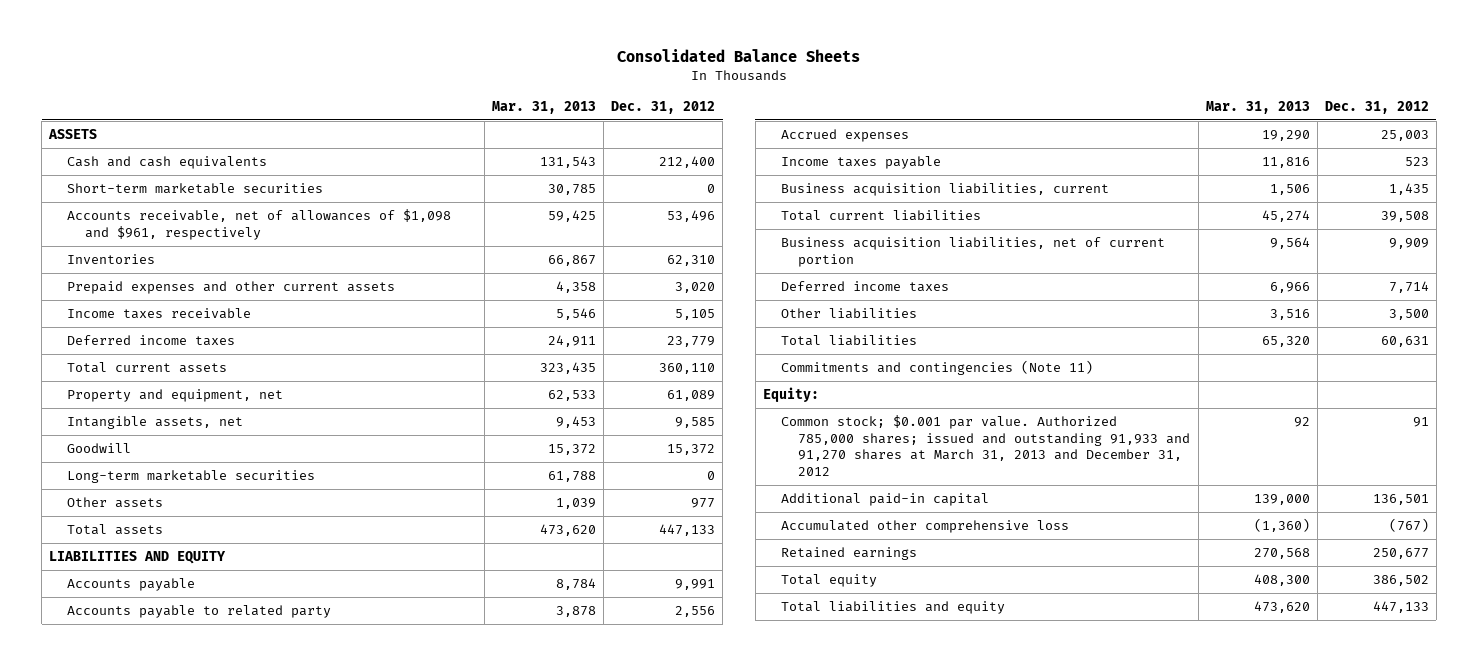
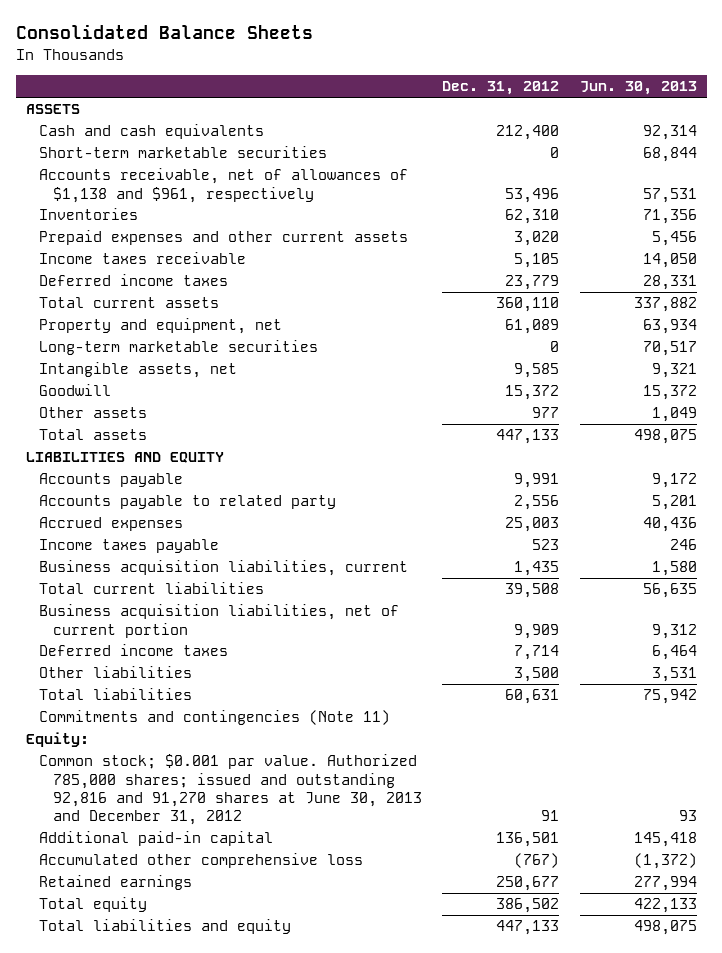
- | Mar. 31, 2013 | Dec. 31, 2012
+ | Dec. 31, 2012 | Jun. 30, 2013
- Accounts receivable, net of allowances of $1,098 and $961, respectively | 59,425 | 53,496
+ Accounts receivable, net of allowances of $1,138 and $961, respectively | 53,496 | 57,531
moved up: Long-term marketable securities | 0 | 70,517
- Common stock; $0.001 par value. Authorized 785,000 shares; issued and outstanding 91,933 and 91,270 shares at March 31, 2013 and December 31, 2012 | 92 | 91
+ Common stock; $0.001 par value. Authorized 785,000 shares; issued and outstanding 92,816 and 91,270 shares at June 30, 2013 and December 31, 2012 | 91 | 93

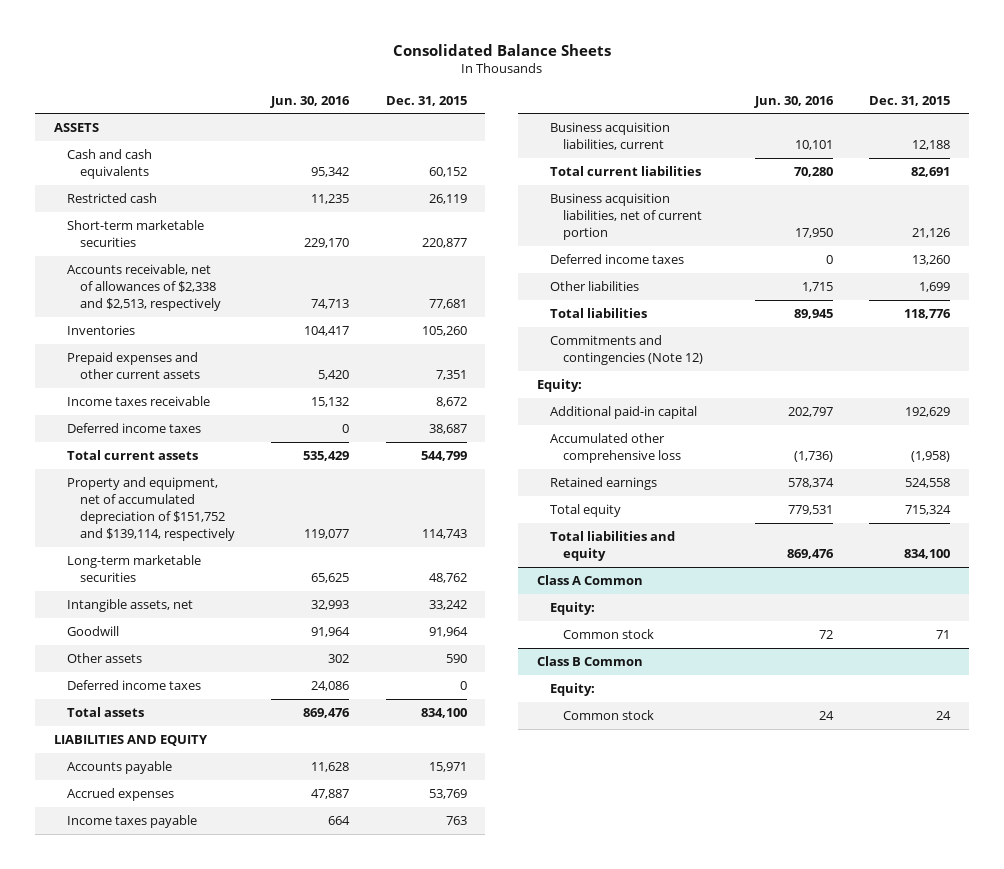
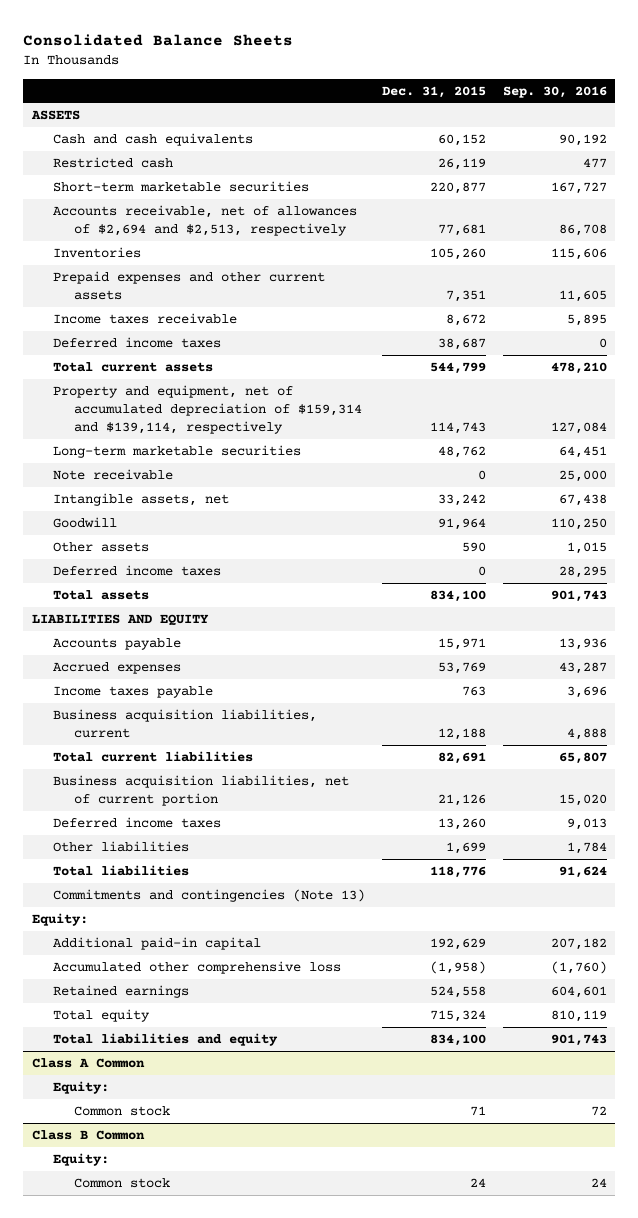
- | Jun. 30, 2016 | Dec. 31, 2015
+ | Dec. 31, 2015 | Sep. 30, 2016
- Accounts receivable, net of allowances of $2,338 and $2,513, respectively | 74,713 | 77,681
+ Accounts receivable, net of allowances of $2,694 and $2,513, respectively | 77,681 | 86,708
- Property and equipment, net of accumulated depreciation of $151,752 and $139,114, respectively | 119,077 | 114,743
+ Property and equipment, net of accumulated depreciation of $159,314 and $139,114, respectively | 114,743 | 127,084
+ Note receivable | 0 | 25,000
- Commitments and contingencies (Note 12)
+ Commitments and contingencies (Note 13)

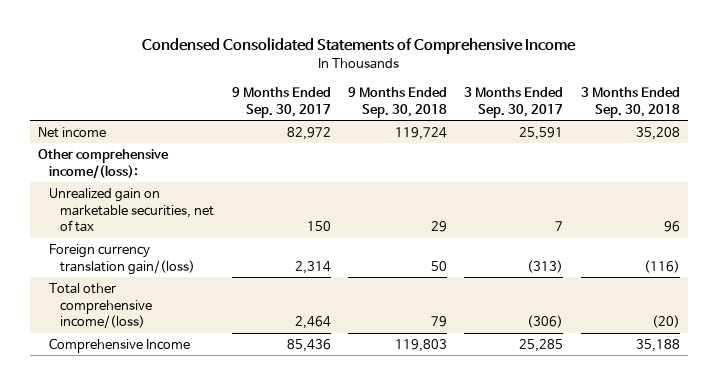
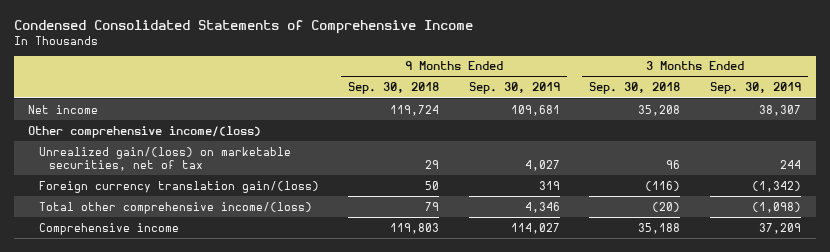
- | 9 Months Ended Sep. 30, 2017 | 9 Months Ended Sep. 30, 2018 | 3 Months Ended Sep. 30, 2017 | 3 Months Ended Sep. 30, 2018
+ | 9 Months Ended Sep. 30, 2018 | 9 Months Ended Sep. 30, 2019 | 3 Months Ended Sep. 30, 2018 | 3 Months Ended Sep. 30, 2019
- Other comprehensive income/(loss):
- Unrealized gain on marketable securities, net of tax | 150 | 29 | 7 | 96
+ Other comprehensive income/(loss)
+ Unrealized gain/(loss) on marketable securities, net of tax | 29 | 4,027 | 96 | 244
- Comprehensive Income | 85,436 | 119,803 | 25,285 | 35,188
+ Comprehensive income | 119,803 | 114,027 | 35,188 | 37,209

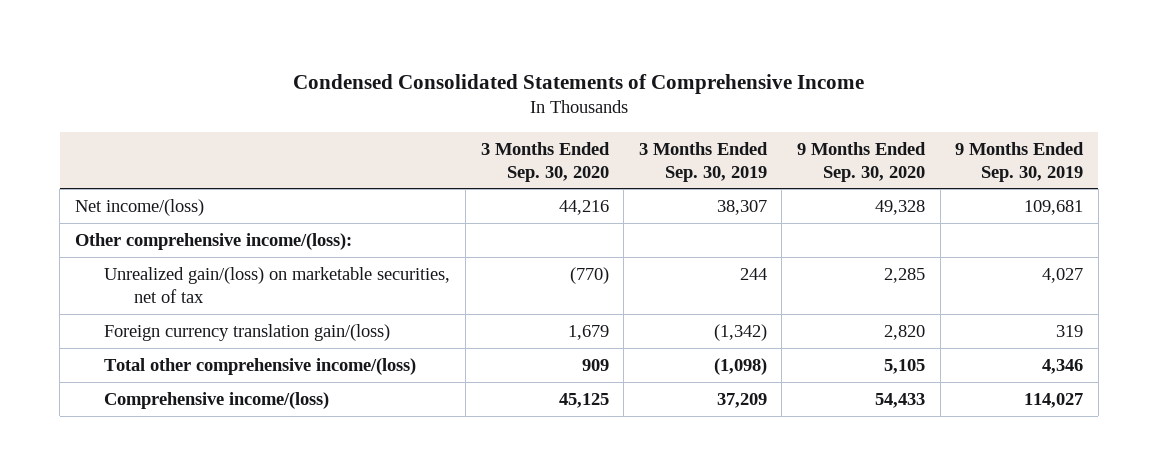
- | 9 Months Ended Sep. 30, 2018 | 9 Months Ended Sep. 30, 2019 | 3 Months Ended Sep. 30, 2018 | 3 Months Ended Sep. 30, 2019
+ | 3 Months Ended Sep. 30, 2020 | 3 Months Ended Sep. 30, 2019 | 9 Months Ended Sep. 30, 2020 | 9 Months Ended Sep. 30, 2019
- Net income | 119,724 | 109,681 | 35,208 | 38,307
- Other comprehensive income/(loss)
+ Net income/(loss) | 44,216 | 38,307 | 49,328 | 109,681
+ Other comprehensive income/(loss):
- Comprehensive income | 119,803 | 114,027 | 35,188 | 37,209
+ Comprehensive income/(loss) | 45,125 | 37,209 | 54,433 | 114,027

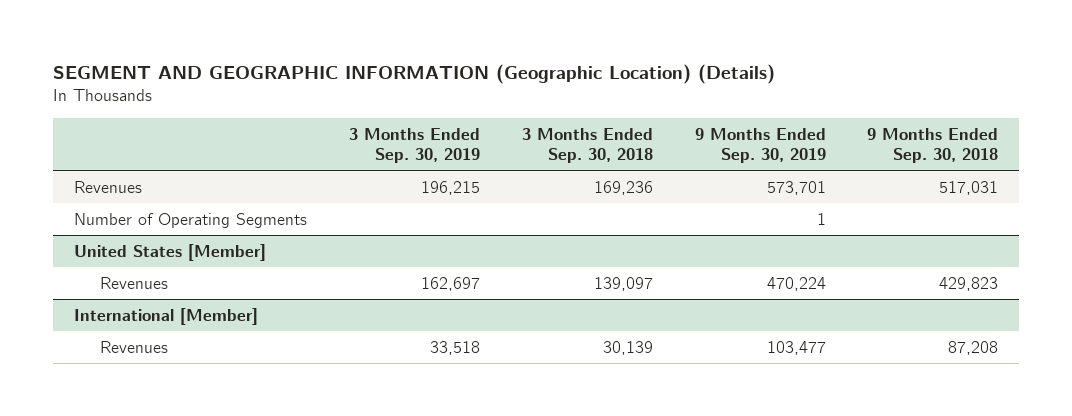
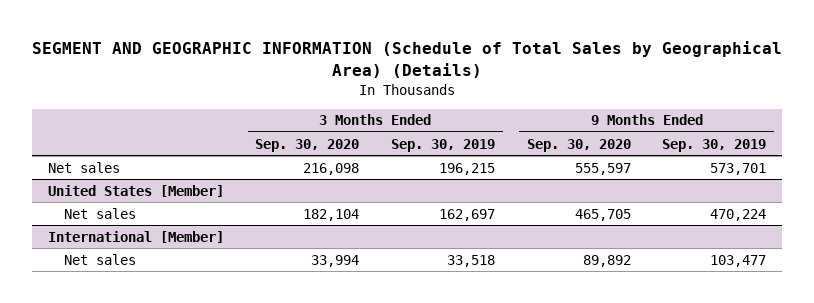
- SEGMENT AND GEOGRAPHIC INFORMATION (Geographic Location) (Details)
+ SEGMENT AND GEOGRAPHIC INFORMATION (Schedule of Total Sales by Geographical Area) (Details)
- | 3 Months Ended Sep. 30, 2019 | 3 Months Ended Sep. 30, 2018 | 9 Months Ended Sep. 30, 2019 | 9 Months Ended Sep. 30, 2018
+ | 3 Months Ended Sep. 30, 2020 | 3 Months Ended Sep. 30, 2019 | 9 Months Ended Sep. 30, 2020 | 9 Months Ended Sep. 30, 2019
- Revenues | 196,215 | 169,236 | 573,701 | 517,031
- Number of Operating Segments | | | 1 |
+ Net sales | 216,098 | 196,215 | 555,597 | 573,701
@ United States [Member]
- Revenues | 162,697 | 139,097 | 470,224 | 429,823
+ Net sales | 182,104 | 162,697 | 465,705 | 470,224
@ International [Member]
- Revenues | 33,518 | 30,139 | 103,477 | 87,208
+ Net sales | 33,994 | 33,518 | 89,892 | 103,477

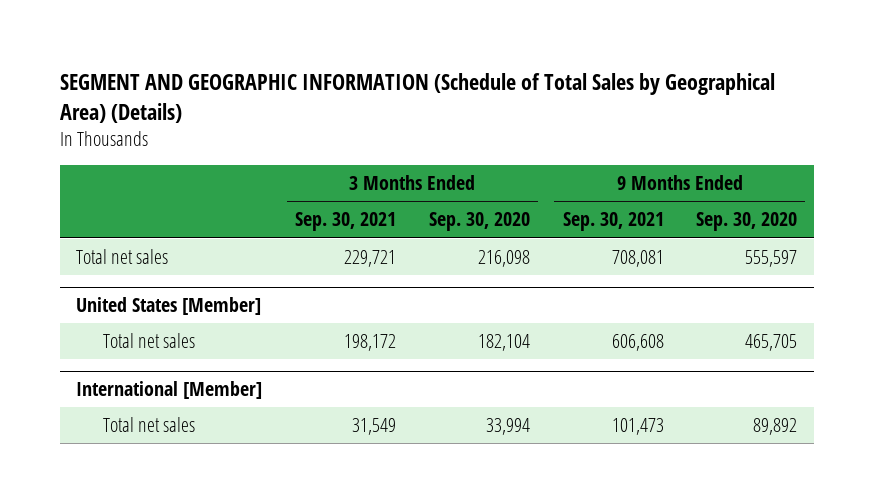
- | 3 Months Ended Sep. 30, 2020 | 3 Months Ended Sep. 30, 2019 | 9 Months Ended Sep. 30, 2020 | 9 Months Ended Sep. 30, 2019
+ | 3 Months Ended Sep. 30, 2021 | 3 Months Ended Sep. 30, 2020 | 9 Months Ended Sep. 30, 2021 | 9 Months Ended Sep. 30, 2020
- Net sales | 216,098 | 196,215 | 555,597 | 573,701
+ Total net sales | 229,721 | 216,098 | 708,081 | 555,597
@ United States [Member]
- Net sales | 182,104 | 162,697 | 465,705 | 470,224
+ Total net sales | 198,172 | 182,104 | 606,608 | 465,705
@ International [Member]
- Net sales | 33,994 | 33,518 | 89,892 | 103,477
+ Total net sales | 31,549 | 33,994 | 101,473 | 89,892

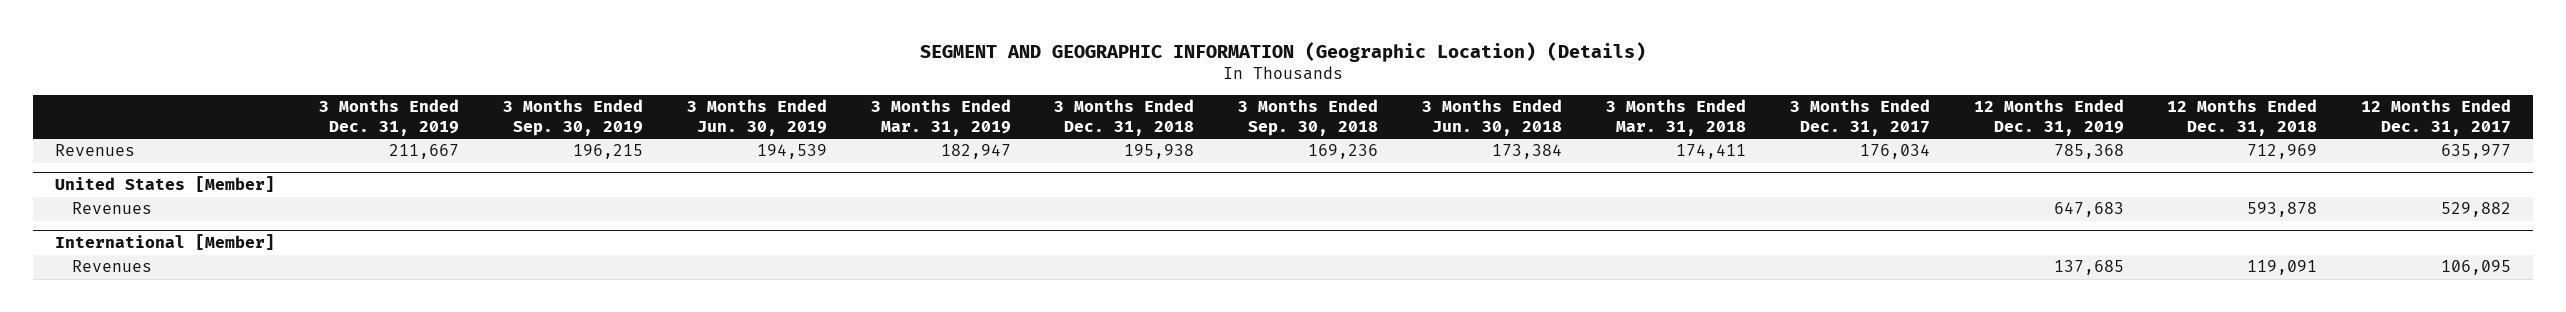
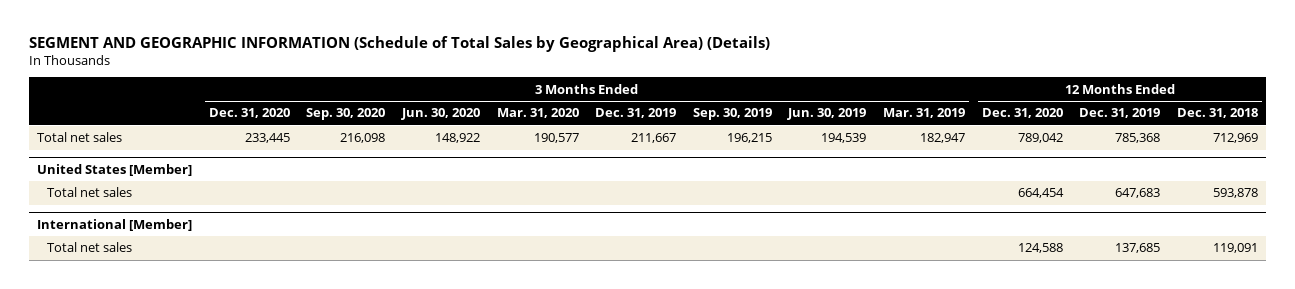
- SEGMENT AND GEOGRAPHIC INFORMATION (Geographic Location) (Details)
+ SEGMENT AND GEOGRAPHIC INFORMATION (Schedule of Total Sales by Geographical Area) (Details)
- | 3 Months Ended Dec. 31, 2019 | 3 Months Ended Sep. 30, 2019 | 3 Months Ended Jun. 30, 2019 | 3 Months Ended Mar. 31, 2019 | 3 Months Ended Dec. 31, 2018 | 3 Months Ended Sep. 30, 2018 | 3 Months Ended Jun. 30, 2018 | 3 Months Ended Mar. 31, 2018 | 3 Months Ended Dec. 31, 2017 | 12 Months Ended Dec. 31, 2019 | 12 Months Ended Dec. 31, 2018 | 12 Months Ended Dec. 31, 2017
+ | 3 Months Ended Dec. 31, 2020 | 3 Months Ended Sep. 30, 2020 | 3 Months Ended Jun. 30, 2020 | 3 Months Ended Mar. 31, 2020 | 3 Months Ended Dec. 31, 2019 | 3 Months Ended Sep. 30, 2019 | 3 Months Ended Jun. 30, 2019 | 3 Months Ended Mar. 31, 2019 | 12 Months Ended Dec. 31, 2020 | 12 Months Ended Dec. 31, 2019 | 12 Months Ended Dec. 31, 2018
- Revenues | 211,667 | 196,215 | 194,539 | 182,947 | 195,938 | 169,236 | 173,384 | 174,411 | 176,034 | 785,368 | 712,969 | 635,977
+ Total net sales | 233,445 | 216,098 | 148,922 | 190,577 | 211,667 | 196,215 | 194,539 | 182,947 | 789,042 | 785,368 | 712,969
@ United States [Member]
- Revenues | | | | | | | | | | 647,683 | 593,878 | 529,882
+ Total net sales | | | | | | | | | 664,454 | 647,683 | 593,878
@ International [Member]
- Revenues | | | | | | | | | | 137,685 | 119,091 | 106,095
+ Total net sales | | | | | | | | | 124,588 | 137,685 | 119,091

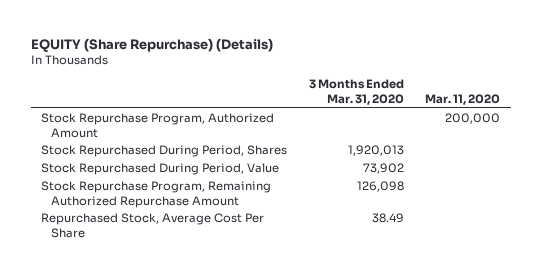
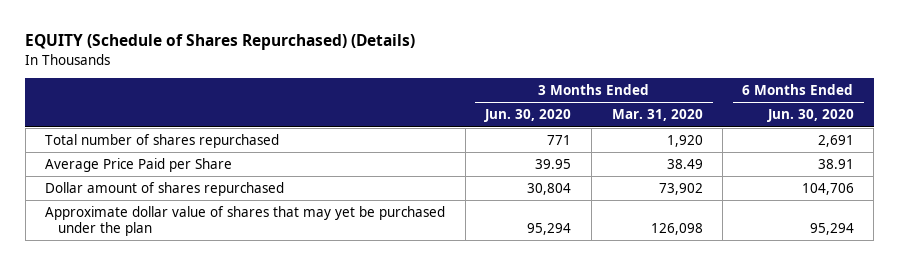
- EQUITY (Share Repurchase) (Details)
+ EQUITY (Schedule of Shares Repurchased) (Details)
- | 3 Months Ended Mar. 31, 2020 | Mar. 11, 2020
+ | 3 Months Ended Jun. 30, 2020 | 3 Months Ended Mar. 31, 2020 | 6 Months Ended Jun. 30, 2020
- Stock Repurchase Program, Authorized Amount | | 200,000
- Stock Repurchased During Period, Shares | 1,920,013 |
- Stock Repurchased During Period, Value | 73,902 |
- Stock Repurchase Program, Remaining Authorized Repurchase Amount | 126,098 |
- Repurchased Stock, Average Cost Per Share | 38.49 |
+ Total number of shares repurchased | 771 | 1,920 | 2,691
+ Average Price Paid per Share | 39.95 | 38.49 | 38.91
+ Dollar amount of shares repurchased | 30,804 | 73,902 | 104,706
+ Approximate dollar value of shares that may yet be purchased under the plan | 95,294 | 126,098 | 95,294

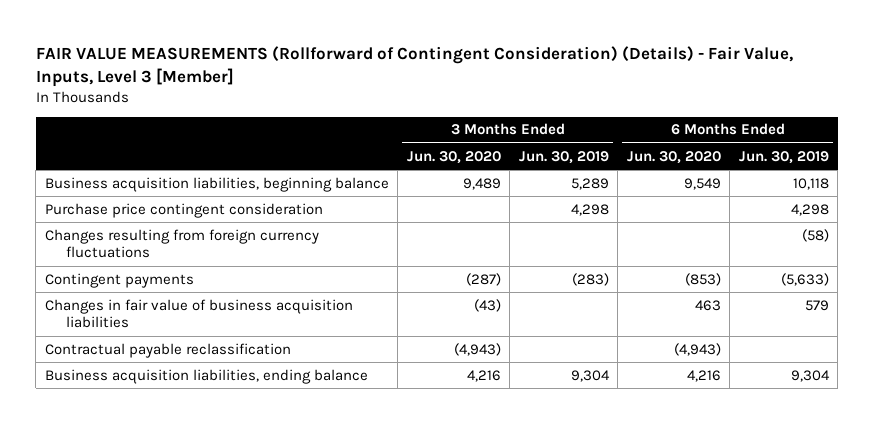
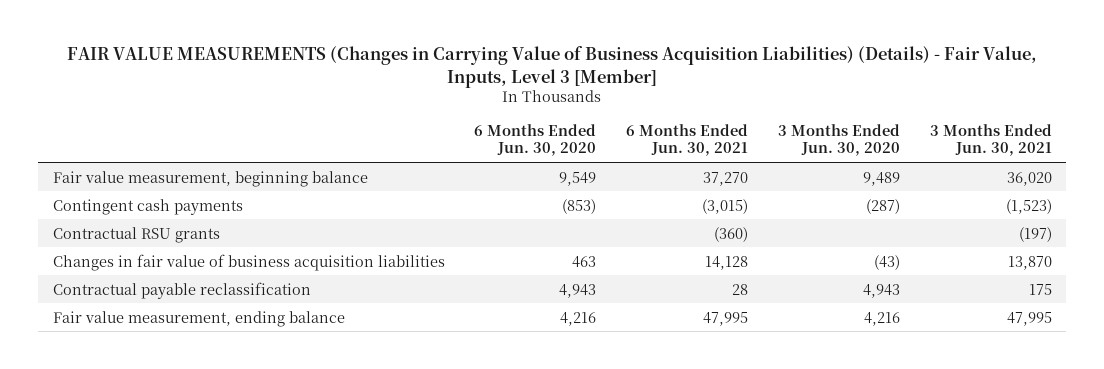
- FAIR VALUE MEASUREMENTS (Rollforward of Contingent Consideration) (Details) - Fair Value, Inputs, Level 3 [Member]
+ FAIR VALUE MEASUREMENTS (Changes in Carrying Value of Business Acquisition Liabilities) (Details) - Fair Value, Inputs, Level 3 [Member]
- | 3 Months Ended Jun. 30, 2020 | 3 Months Ended Jun. 30, 2019 | 6 Months Ended Jun. 30, 2020 | 6 Months Ended Jun. 30, 2019
+ | 6 Months Ended Jun. 30, 2020 | 6 Months Ended Jun. 30, 2021 | 3 Months Ended Jun. 30, 2020 | 3 Months Ended Jun. 30, 2021
- Business acquisition liabilities, beginning balance | 9,489 | 5,289 | 9,549 | 10,118
- Purchase price contingent consideration | | 4,298 | | 4,298
- Changes resulting from foreign currency fluctuations | | | | (58)
- Contingent payments | (287) | (283) | (853) | (5,633)
+ Fair value measurement, beginning balance | 9,549 | 37,270 | 9,489 | 36,020
+ Contingent cash payments | (853) | (3,015) | (287) | (1,523)
+ Contractual RSU grants | | (360) | | (197)
- Contractual payable reclassification | (4,943) | | (4,943) |
- Business acquisition liabilities, ending balance | 4,216 | 9,304 | 4,216 | 9,304
+ Contractual payable reclassification | 4,943 | 28 | 4,943 | 175
+ Fair value measurement, ending balance | 4,216 | 47,995 | 4,216 | 47,995

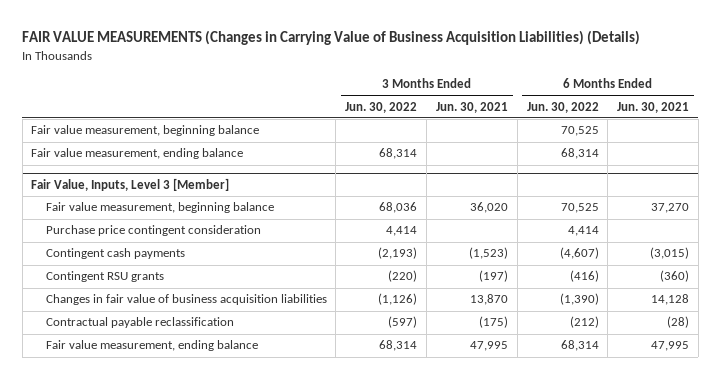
- FAIR VALUE MEASUREMENTS (Changes in Carrying Value of Business Acquisition Liabilities) (Details) - Fair Value, Inputs, Level 3 [Member]
+ FAIR VALUE MEASUREMENTS (Changes in Carrying Value of Business Acquisition Liabilities) (Details)
- | 6 Months Ended Jun. 30, 2020 | 6 Months Ended Jun. 30, 2021 | 3 Months Ended Jun. 30, 2020 | 3 Months Ended Jun. 30, 2021
+ | 3 Months Ended Jun. 30, 2022 | 3 Months Ended Jun. 30, 2021 | 6 Months Ended Jun. 30, 2022 | 6 Months Ended Jun. 30, 2021
+ Fair value measurement, beginning balance | | | 70,525 |
+ Fair value measurement, ending balance | 68,314 | | 68,314 |
+ Fair Value, Inputs, Level 3 [Member]
+ Purchase price contingent consideration | 4,414 | | 4,414 |
- Contractual RSU grants | | (360) | | (197)
+ Contingent RSU grants | (220) | (197) | (416) | (360)
- Contractual payable reclassification | 4,943 | 28 | 4,943 | 175
+ Contractual payable reclassification | (597) | (175) | (212) | (28)

